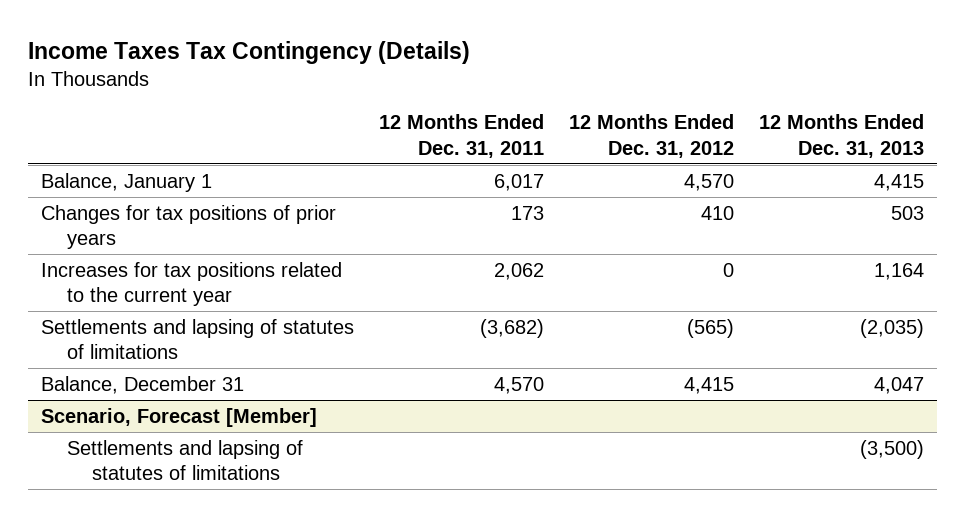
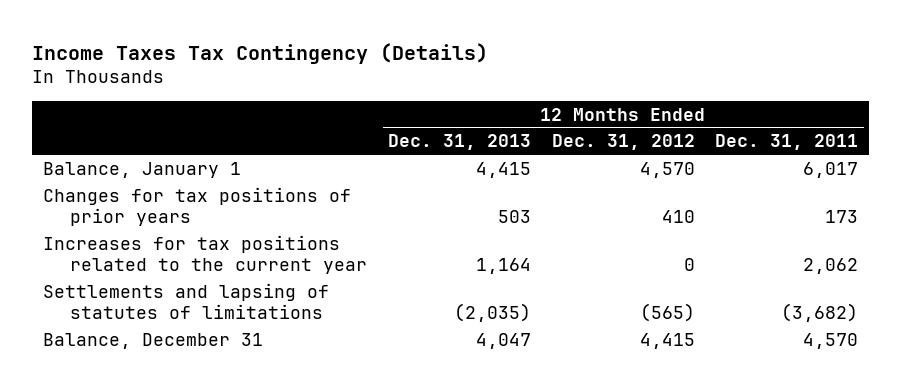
- | 12 Months Ended Dec. 31, 2011 | 12 Months Ended Dec. 31, 2012 | 12 Months Ended Dec. 31, 2013
+ | 12 Months Ended Dec. 31, 2013 | 12 Months Ended Dec. 31, 2012 | 12 Months Ended Dec. 31, 2011
- Scenario, Forecast [Member]
- Settlements and lapsing of statutes of limitations | | | (3,500)

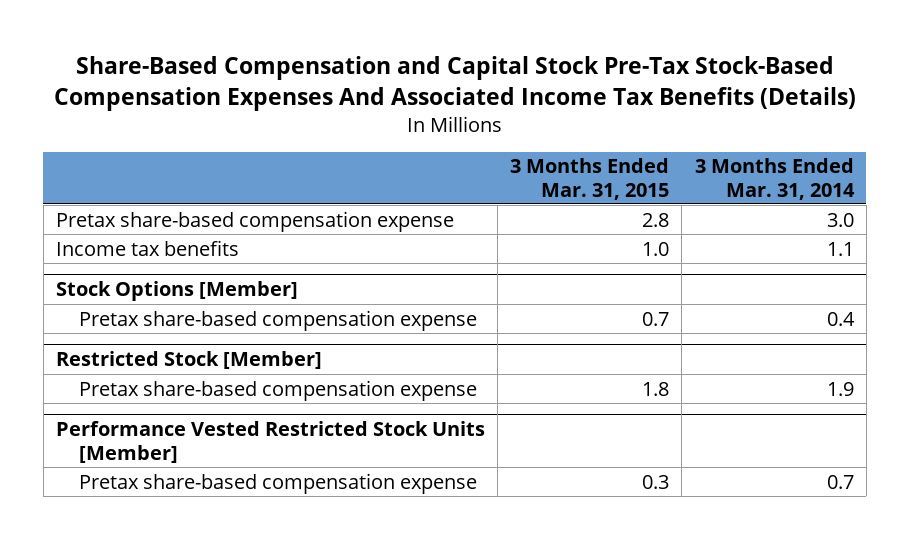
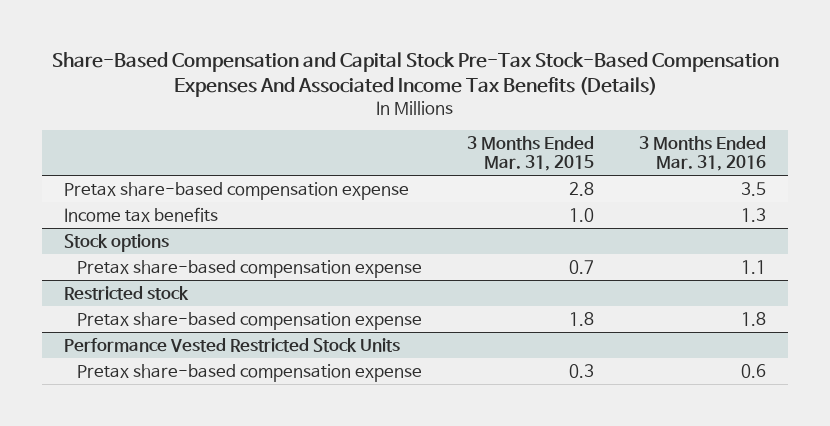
- | 3 Months Ended Mar. 31, 2015 | 3 Months Ended Mar. 31, 2014
+ | 3 Months Ended Mar. 31, 2015 | 3 Months Ended Mar. 31, 2016
- Stock Options [Member]
+ Stock options
- Restricted Stock [Member]
+ Restricted stock
- Performance Vested Restricted Stock Units [Member]
+ Performance Vested Restricted Stock Units

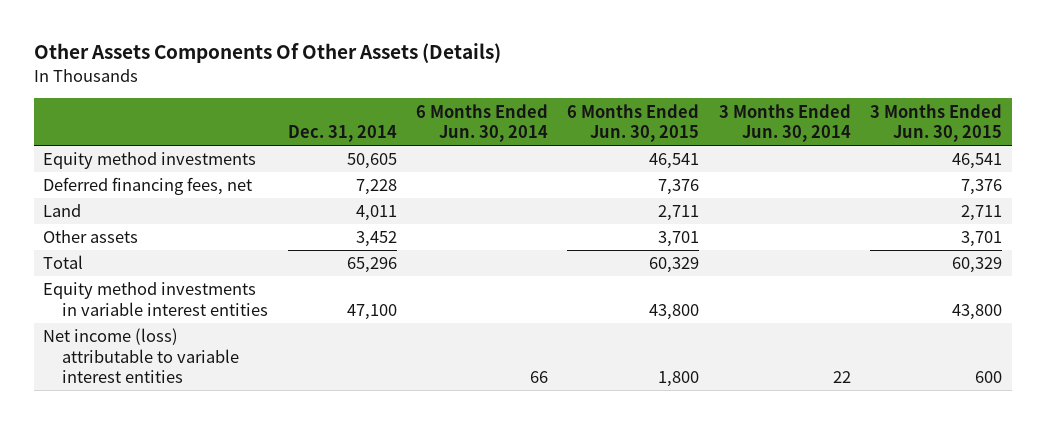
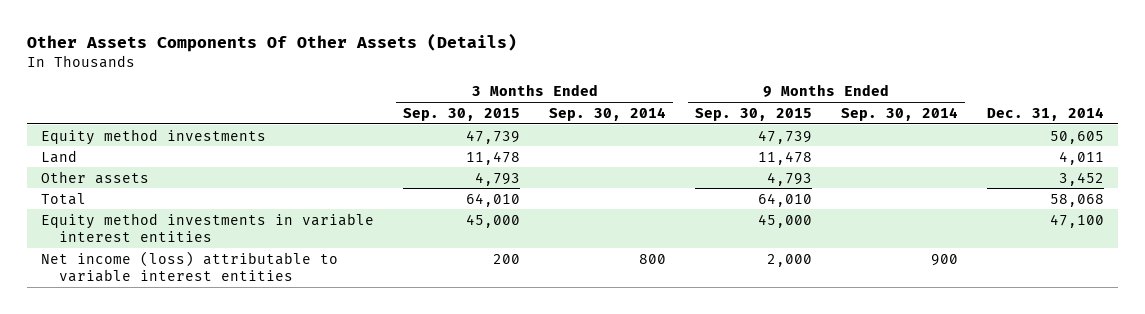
- | Dec. 31, 2014 | 6 Months Ended Jun. 30, 2014 | 6 Months Ended Jun. 30, 2015 | 3 Months Ended Jun. 30, 2014 | 3 Months Ended Jun. 30, 2015
+ | 3 Months Ended Sep. 30, 2015 | 3 Months Ended Sep. 30, 2014 | 9 Months Ended Sep. 30, 2015 | 9 Months Ended Sep. 30, 2014 | Dec. 31, 2014
- Deferred financing fees, net | 7,228 | | 7,376 | | 7,376
- Total | 65,296 | | 60,329 | | 60,329
+ Total | 64,010 | | 64,010 | | 58,068

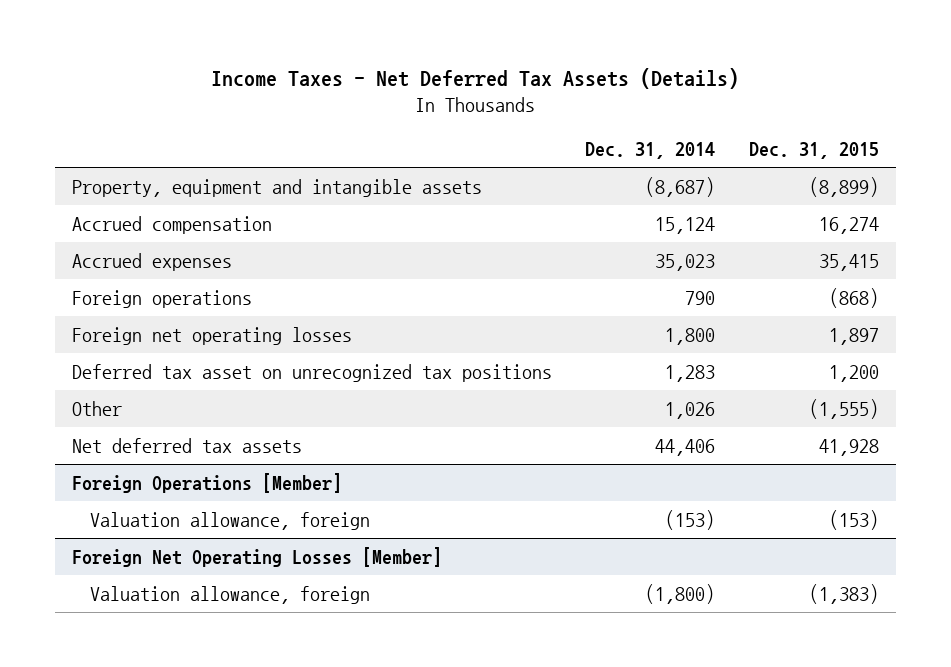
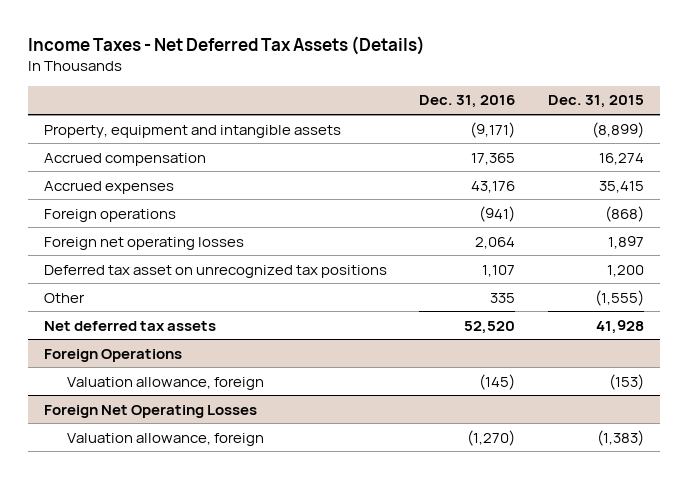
- | Dec. 31, 2014 | Dec. 31, 2015
+ | Dec. 31, 2016 | Dec. 31, 2015
- Foreign Operations [Member]
+ Foreign Operations
- Foreign Net Operating Losses [Member]
+ Foreign Net Operating Losses

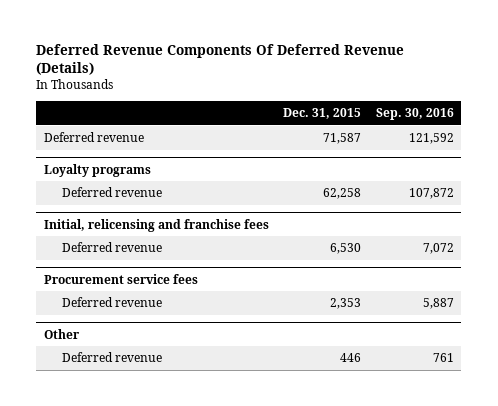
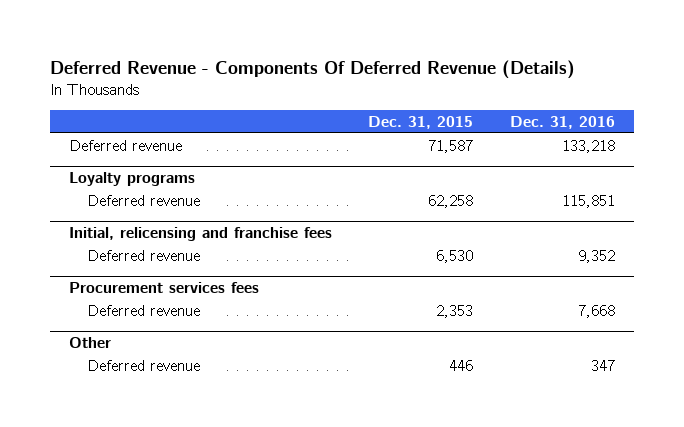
- Deferred Revenue Components Of Deferred Revenue (Details)
+ Deferred Revenue - Components Of Deferred Revenue (Details)
- | Dec. 31, 2015 | Sep. 30, 2016
+ | Dec. 31, 2015 | Dec. 31, 2016
- Procurement service fees
+ Procurement services fees

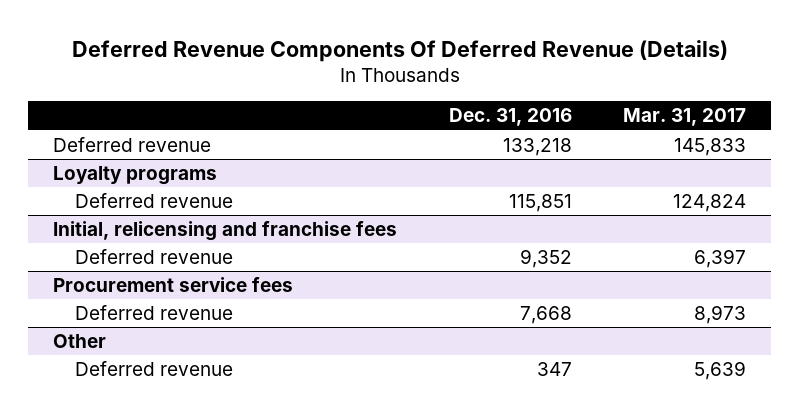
- Deferred Revenue - Components Of Deferred Revenue (Details)
+ Deferred Revenue Components Of Deferred Revenue (Details)
- | Dec. 31, 2015 | Dec. 31, 2016
+ | Dec. 31, 2016 | Mar. 31, 2017
- Procurement services fees
+ Procurement service fees

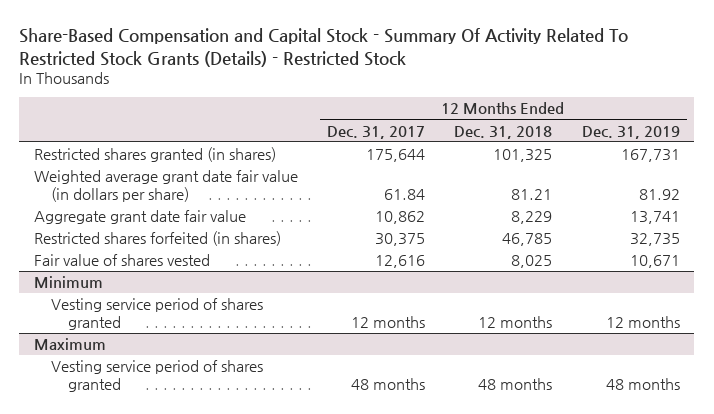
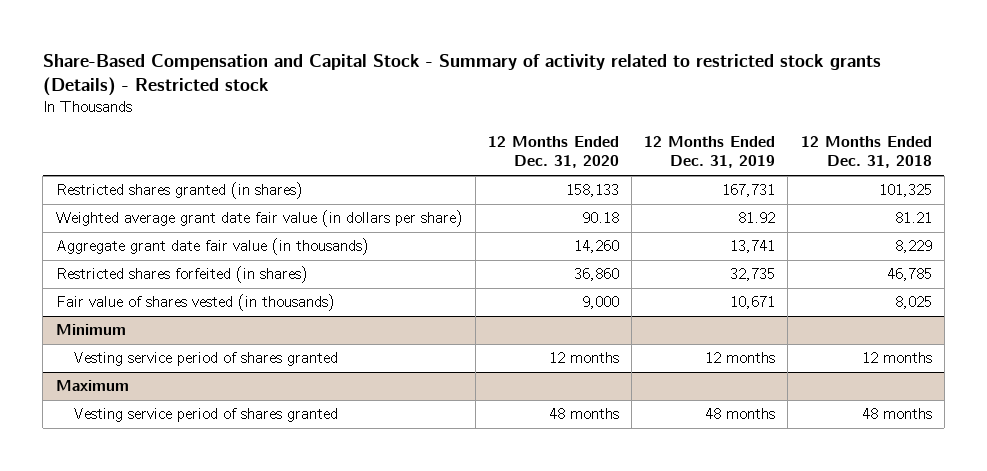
- Share-Based Compensation and Capital Stock - Summary Of Activity Related To Restricted Stock Grants (Details) - Restricted Stock
+ Share-Based Compensation and Capital Stock - Summary of activity related to restricted stock grants (Details) - Restricted stock
- | 12 Months Ended Dec. 31, 2017 | 12 Months Ended Dec. 31, 2018 | 12 Months Ended Dec. 31, 2019
+ | 12 Months Ended Dec. 31, 2020 | 12 Months Ended Dec. 31, 2019 | 12 Months Ended Dec. 31, 2018
- Aggregate grant date fair value | 10,862 | 8,229 | 13,741
+ Aggregate grant date fair value (in thousands) | 14,260 | 13,741 | 8,229
- Fair value of shares vested | 12,616 | 8,025 | 10,671
+ Fair value of shares vested (in thousands) | 9,000 | 10,671 | 8,025

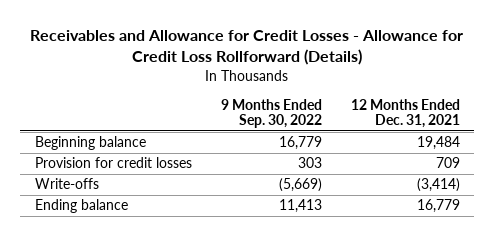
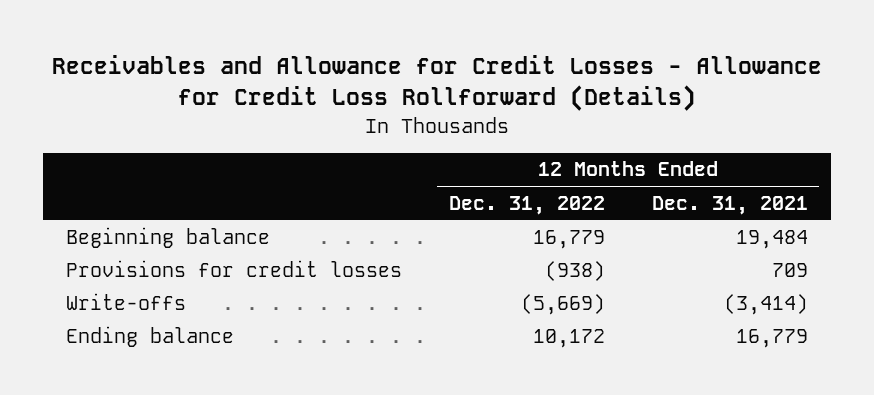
- | 9 Months Ended Sep. 30, 2022 | 12 Months Ended Dec. 31, 2021
+ | 12 Months Ended Dec. 31, 2022 | 12 Months Ended Dec. 31, 2021
- Provision for credit losses | 303 | 709
+ Provisions for credit losses | (938) | 709

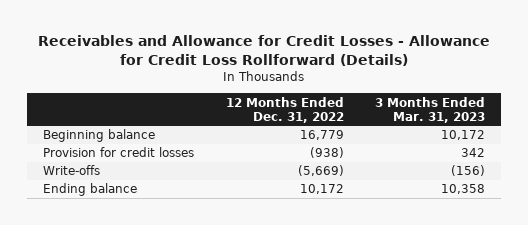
- | 12 Months Ended Dec. 31, 2022 | 12 Months Ended Dec. 31, 2021
+ | 12 Months Ended Dec. 31, 2022 | 3 Months Ended Mar. 31, 2023
- Provisions for credit losses | (938) | 709
+ Provision for credit losses | (938) | 342

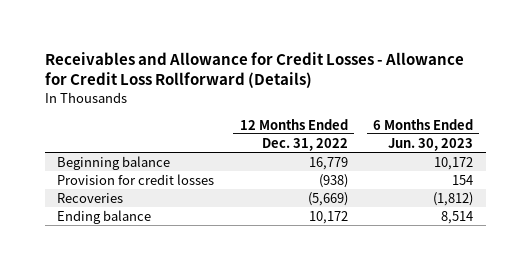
- | 12 Months Ended Dec. 31, 2022 | 3 Months Ended Mar. 31, 2023
+ | 12 Months Ended Dec. 31, 2022 | 6 Months Ended Jun. 30, 2023
- Write-offs | (5,669) | (156)
+ Recoveries | (5,669) | (1,812)

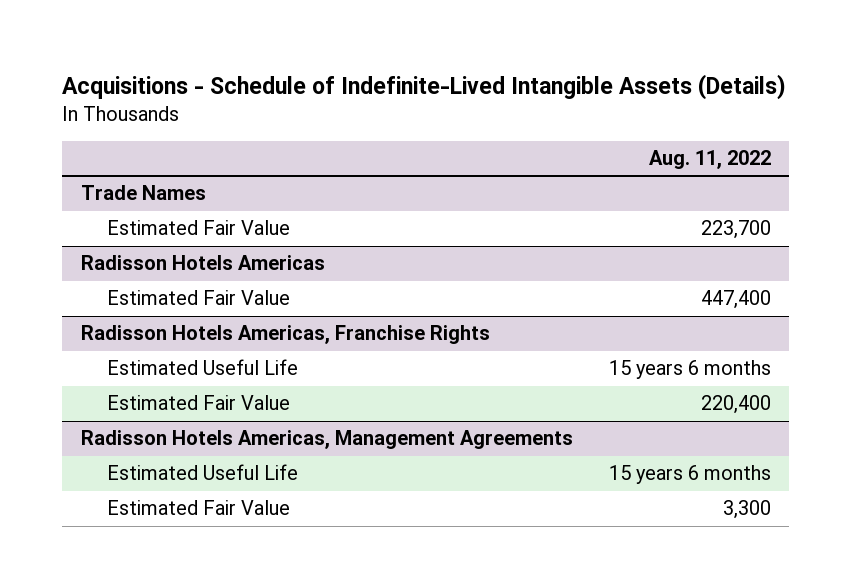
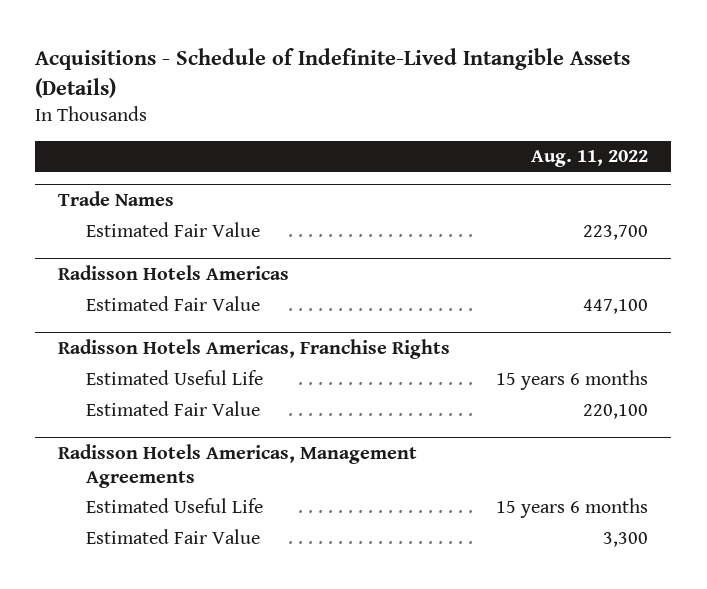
@ Radisson Hotels Americas
- Estimated Fair Value | 447,400
+ Estimated Fair Value | 447,100
@ Radisson Hotels Americas, Franchise Rights
- Estimated Fair Value | 220,400
+ Estimated Fair Value | 220,100

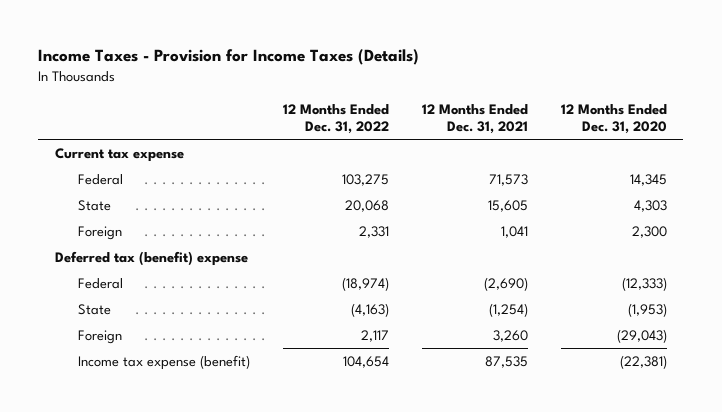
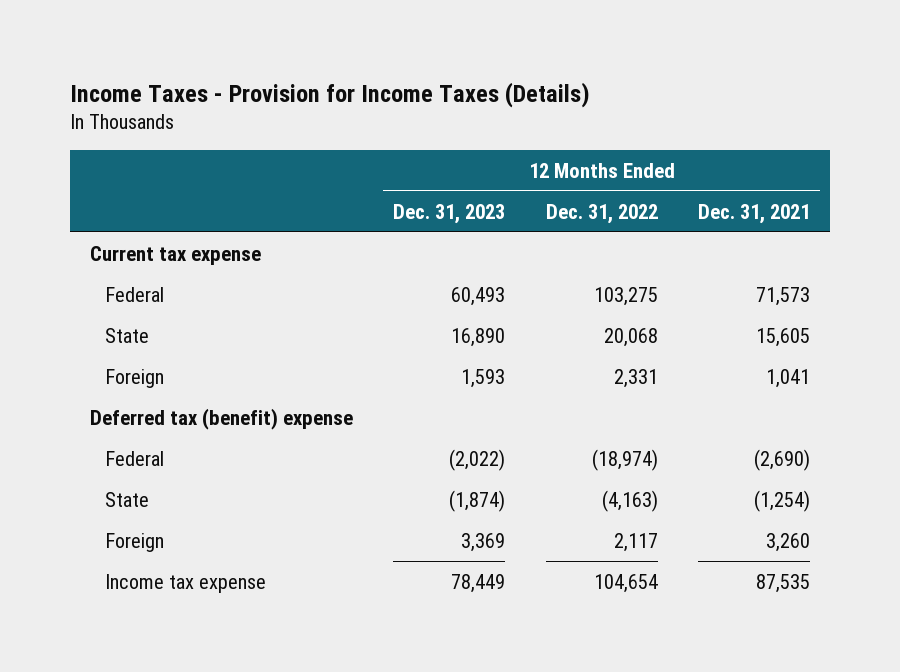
- | 12 Months Ended Dec. 31, 2022 | 12 Months Ended Dec. 31, 2021 | 12 Months Ended Dec. 31, 2020
+ | 12 Months Ended Dec. 31, 2023 | 12 Months Ended Dec. 31, 2022 | 12 Months Ended Dec. 31, 2021
- Income tax expense (benefit) | 104,654 | 87,535 | (22,381)
+ Income tax expense | 78,449 | 104,654 | 87,535

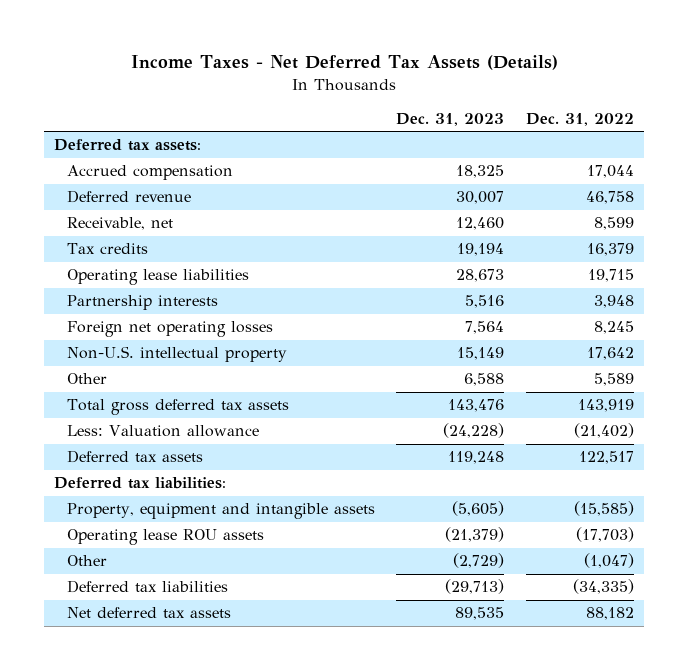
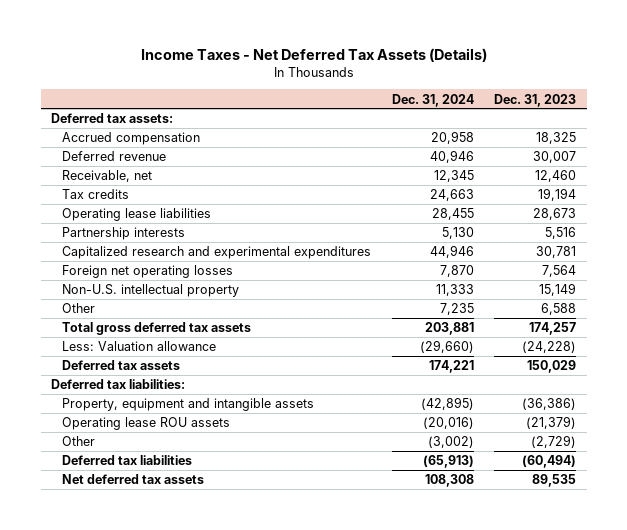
- | Dec. 31, 2023 | Dec. 31, 2022
+ | Dec. 31, 2024 | Dec. 31, 2023
+ Capitalized research and experimental expenditures | 44,946 | 30,781
- Total gross deferred tax assets | 143,476 | 143,919
+ Total gross deferred tax assets | 203,881 | 174,257
- Deferred tax assets | 119,248 | 122,517
+ Deferred tax assets | 174,221 | 150,029
- Property, equipment and intangible assets | (5,605) | (15,585)
+ Property, equipment and intangible assets | (42,895) | (36,386)
- Deferred tax liabilities | (29,713) | (34,335)
+ Deferred tax liabilities | (65,913) | (60,494)

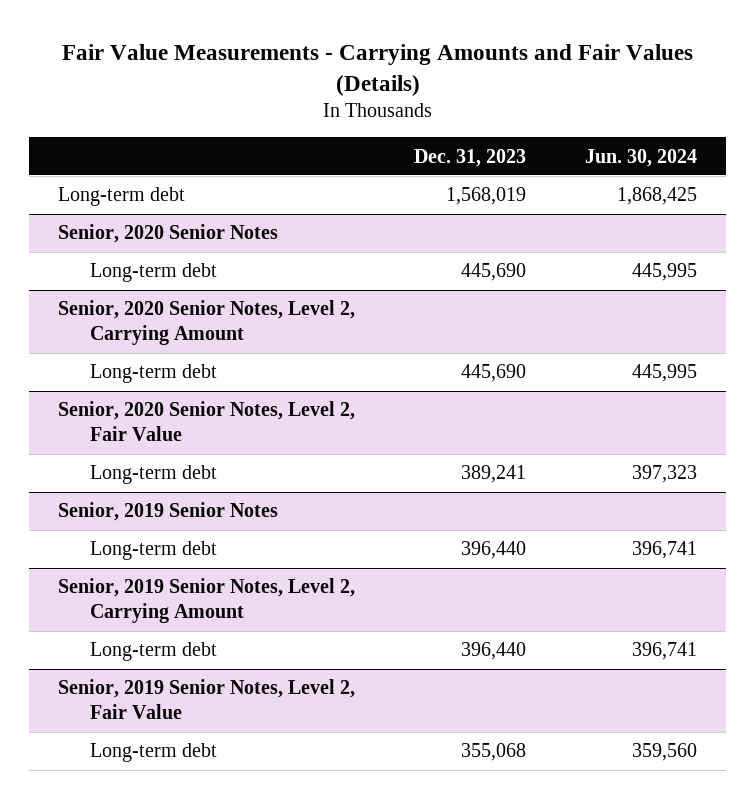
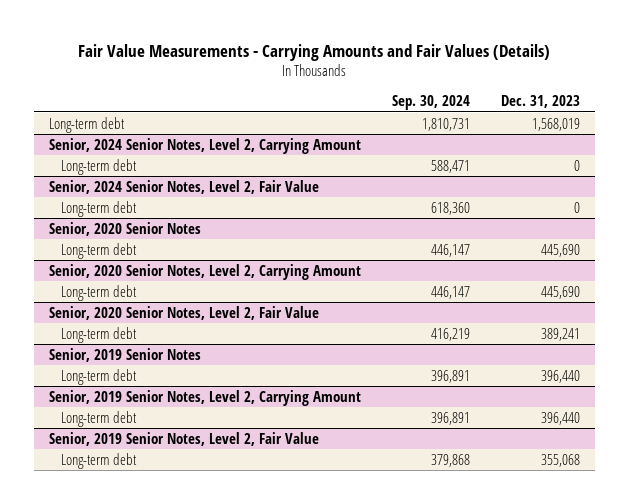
- | Dec. 31, 2023 | Jun. 30, 2024
+ | Sep. 30, 2024 | Dec. 31, 2023
+ Senior, 2024 Senior Notes, Level 2, Carrying Amount
+ Long-term debt | 588,471 | 0
+ Senior, 2024 Senior Notes, Level 2, Fair Value
+ Long-term debt | 618,360 | 0

